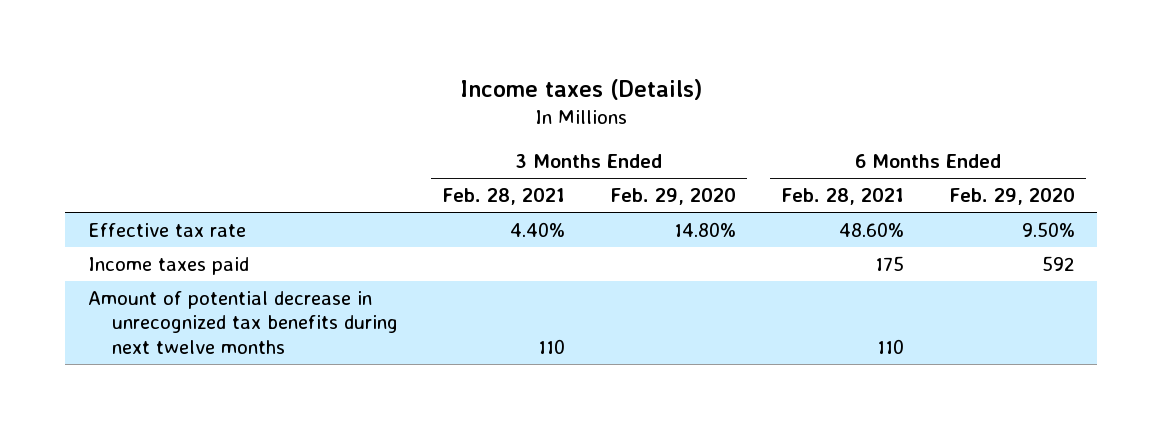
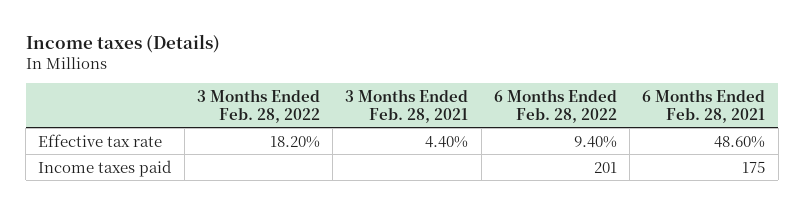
- | 3 Months Ended Feb. 28, 2021 | 3 Months Ended Feb. 29, 2020 | 6 Months Ended Feb. 28, 2021 | 6 Months Ended Feb. 29, 2020
+ | 3 Months Ended Feb. 28, 2022 | 3 Months Ended Feb. 28, 2021 | 6 Months Ended Feb. 28, 2022 | 6 Months Ended Feb. 28, 2021
- Amount of potential decrease in unrecognized tax benefits during next twelve months | 110 | | 110 |

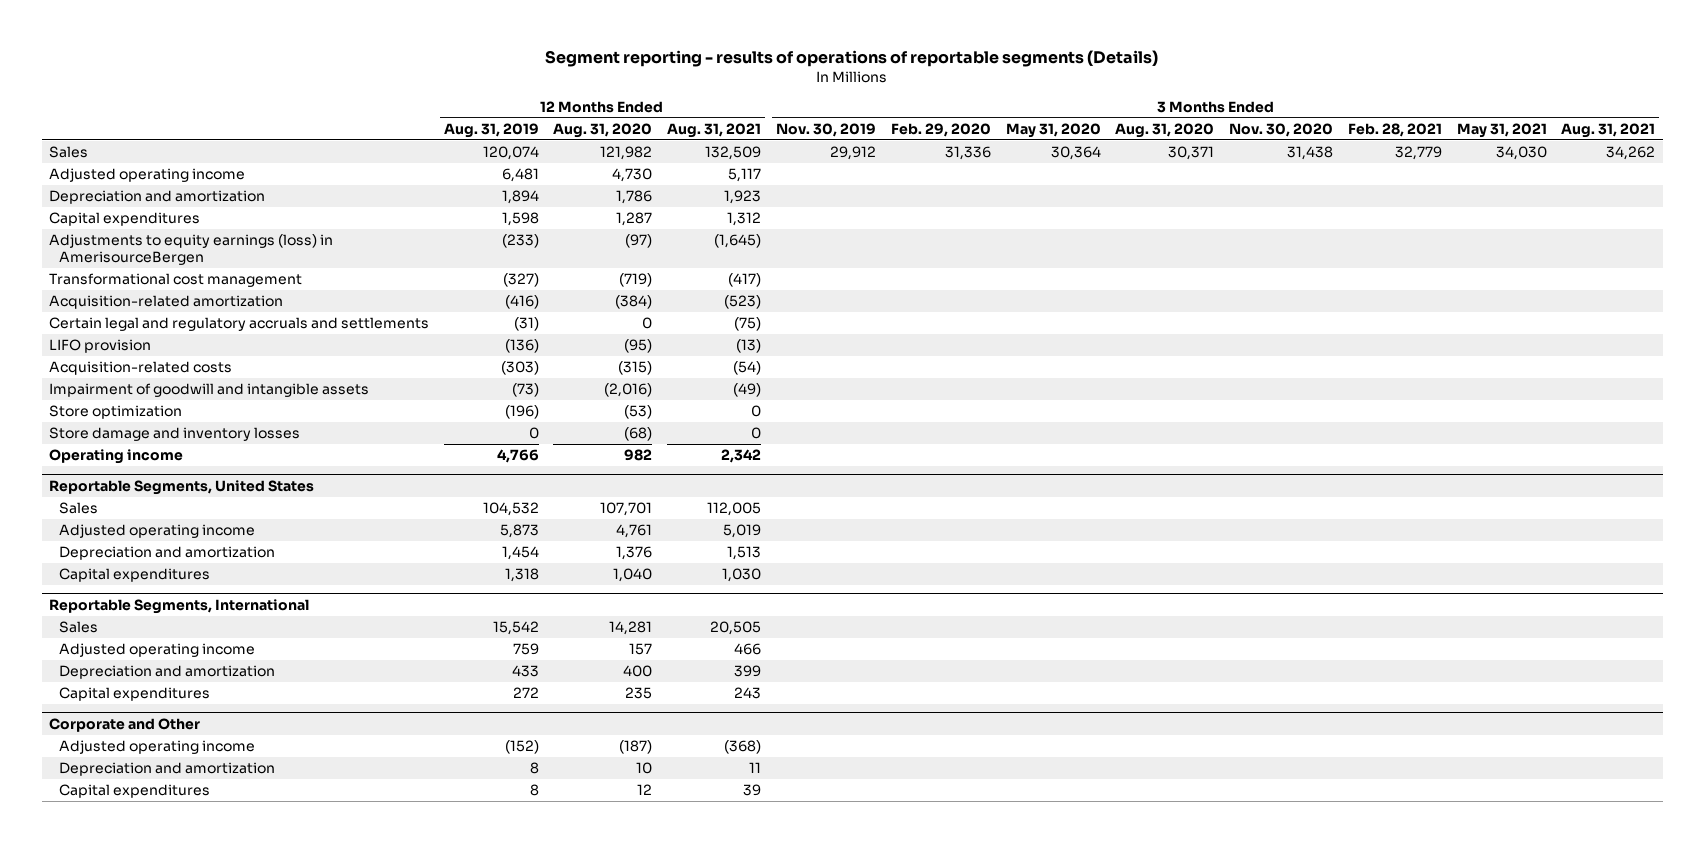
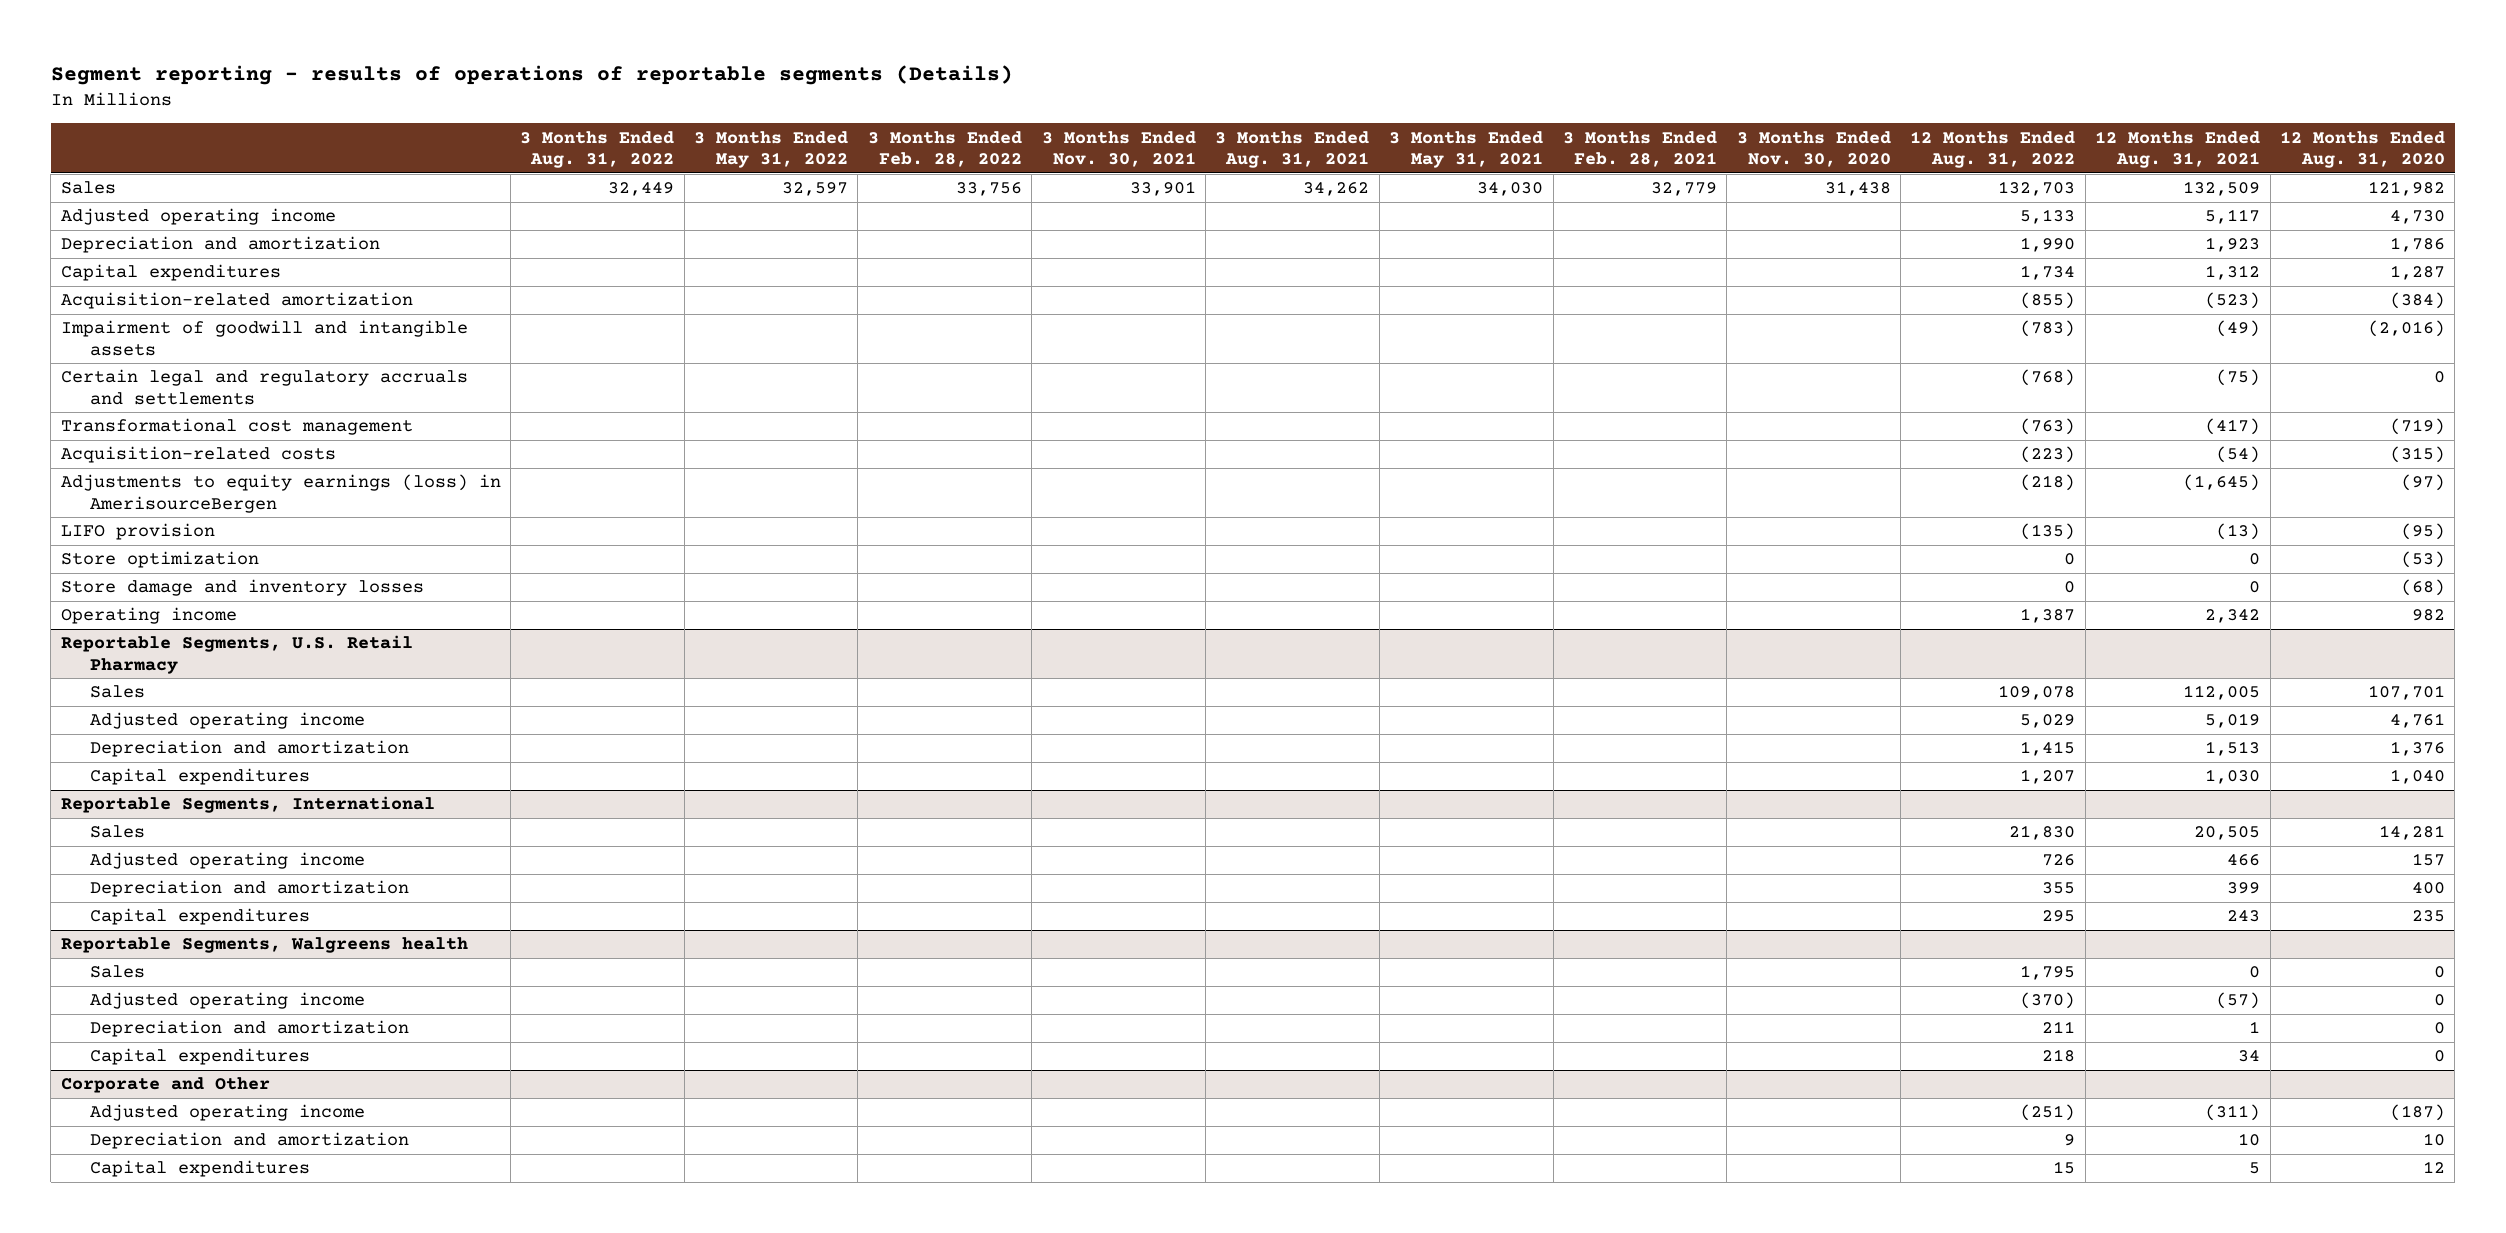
- | 12 Months Ended Aug. 31, 2019 | 12 Months Ended Aug. 31, 2020 | 12 Months Ended Aug. 31, 2021 | 3 Months Ended Nov. 30, 2019 | 3 Months Ended Feb. 29, 2020 | 3 Months Ended May 31, 2020 | 3 Months Ended Aug. 31, 2020 | 3 Months Ended Nov. 30, 2020 | 3 Months Ended Feb. 28, 2021 | 3 Months Ended May 31, 2021 | 3 Months Ended Aug. 31, 2021
+ | 3 Months Ended Aug. 31, 2022 | 3 Months Ended May 31, 2022 | 3 Months Ended Feb. 28, 2022 | 3 Months Ended Nov. 30, 2021 | 3 Months Ended Aug. 31, 2021 | 3 Months Ended May 31, 2021 | 3 Months Ended Feb. 28, 2021 | 3 Months Ended Nov. 30, 2020 | 12 Months Ended Aug. 31, 2022 | 12 Months Ended Aug. 31, 2021 | 12 Months Ended Aug. 31, 2020
moved up: Impairment of goodwill and intangible assets | | | | | | | | | (783) | (49) | (2,016)
moved down: Transformational cost management | | | | | | | | | (763) | (417) | (719)
moved down: Adjustments to equity earnings (loss) in AmerisourceBergen | | | | | | | | | (218) | (1,645) | (97)
moved down: LIFO provision | | | | | | | | | (135) | (13) | (95)
- Reportable Segments, United States
+ Reportable Segments, U.S. Retail Pharmacy
+ Reportable Segments, Walgreens health
+ Sales | | | | | | | | | 1,795 | 0 | 0
+ Adjusted operating income | | | | | | | | | (370) | (57) | 0
+ Depreciation and amortization | | | | | | | | | 211 | 1 | 0
+ Capital expenditures | | | | | | | | | 218 | 34 | 0
@ Corporate and Other
- Adjusted operating income | (152) | (187) | (368) | | | | | | | |
- Depreciation and amortization | 8 | 10 | 11 | | | | | | | |
- Capital expenditures | 8 | 12 | 39 | | | | | | | |
+ Adjusted operating income | | | | | | | | | (251) | (311) | (187)
+ Depreciation and amortization | | | | | | | | | 9 | 10 | 10
+ Capital expenditures | | | | | | | | | 15 | 5 | 12

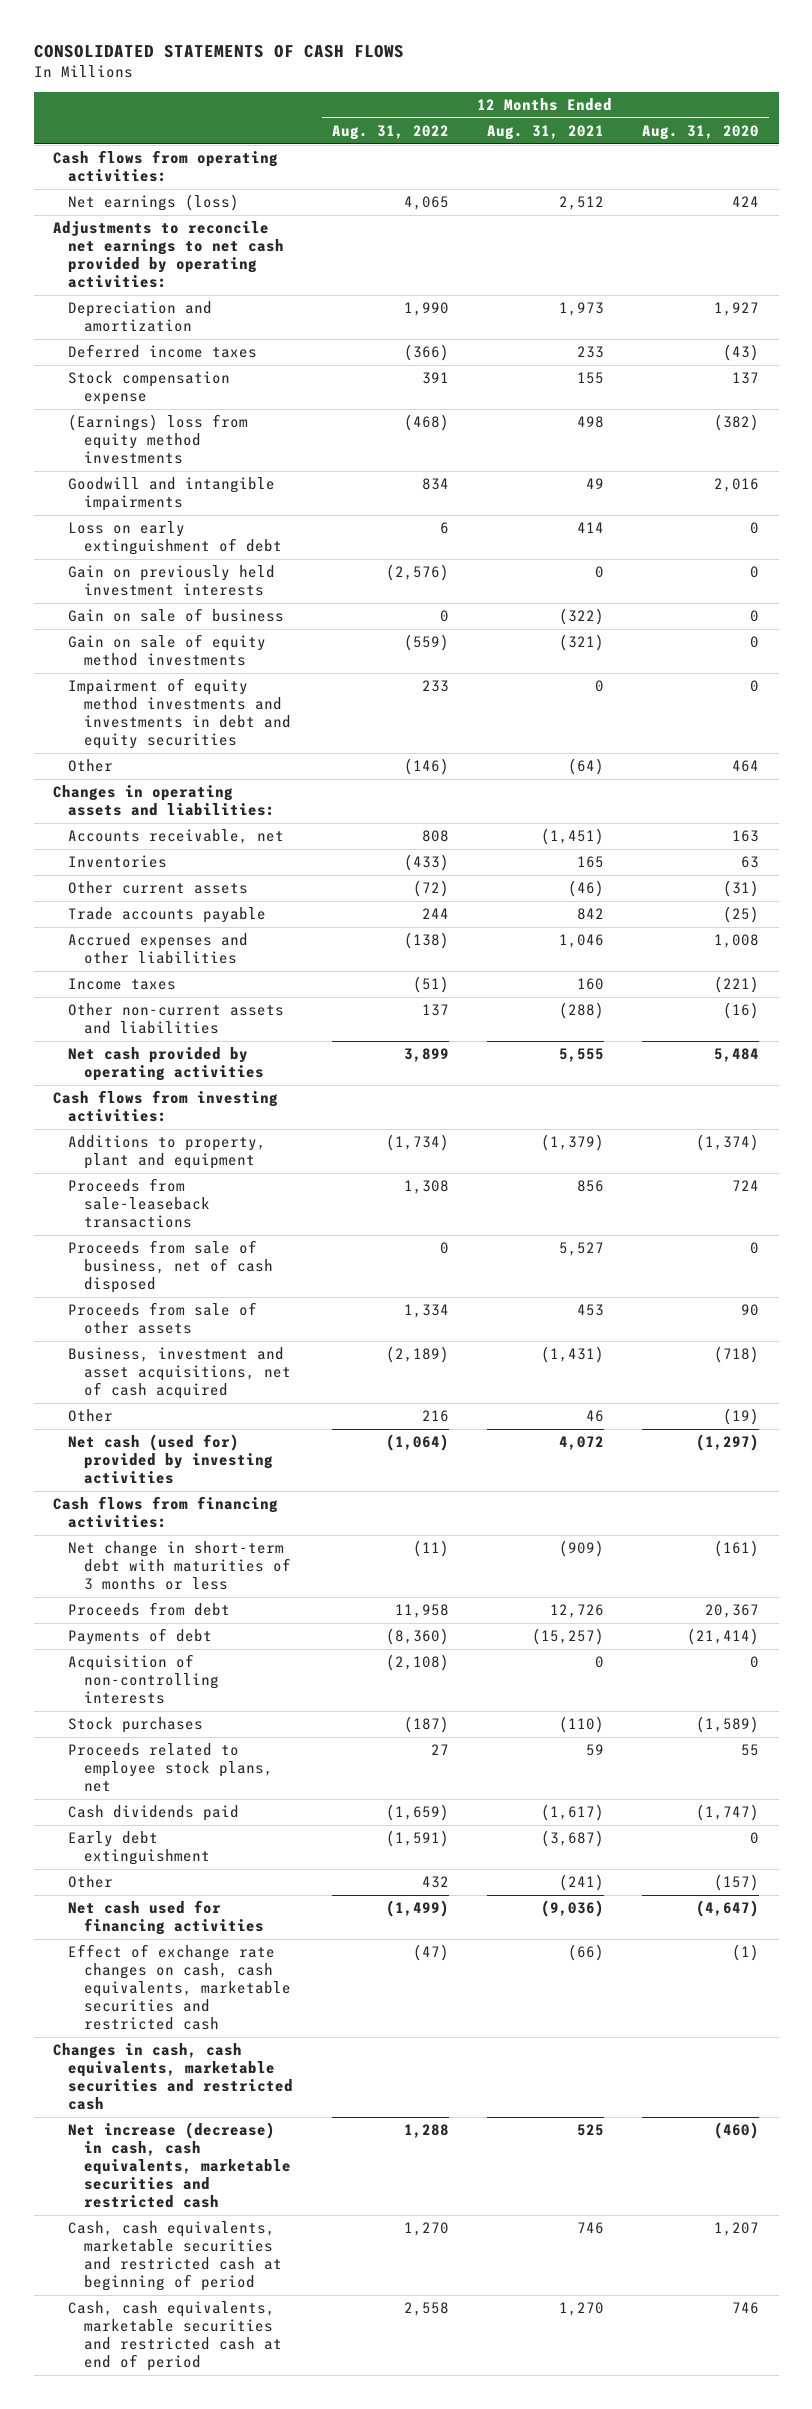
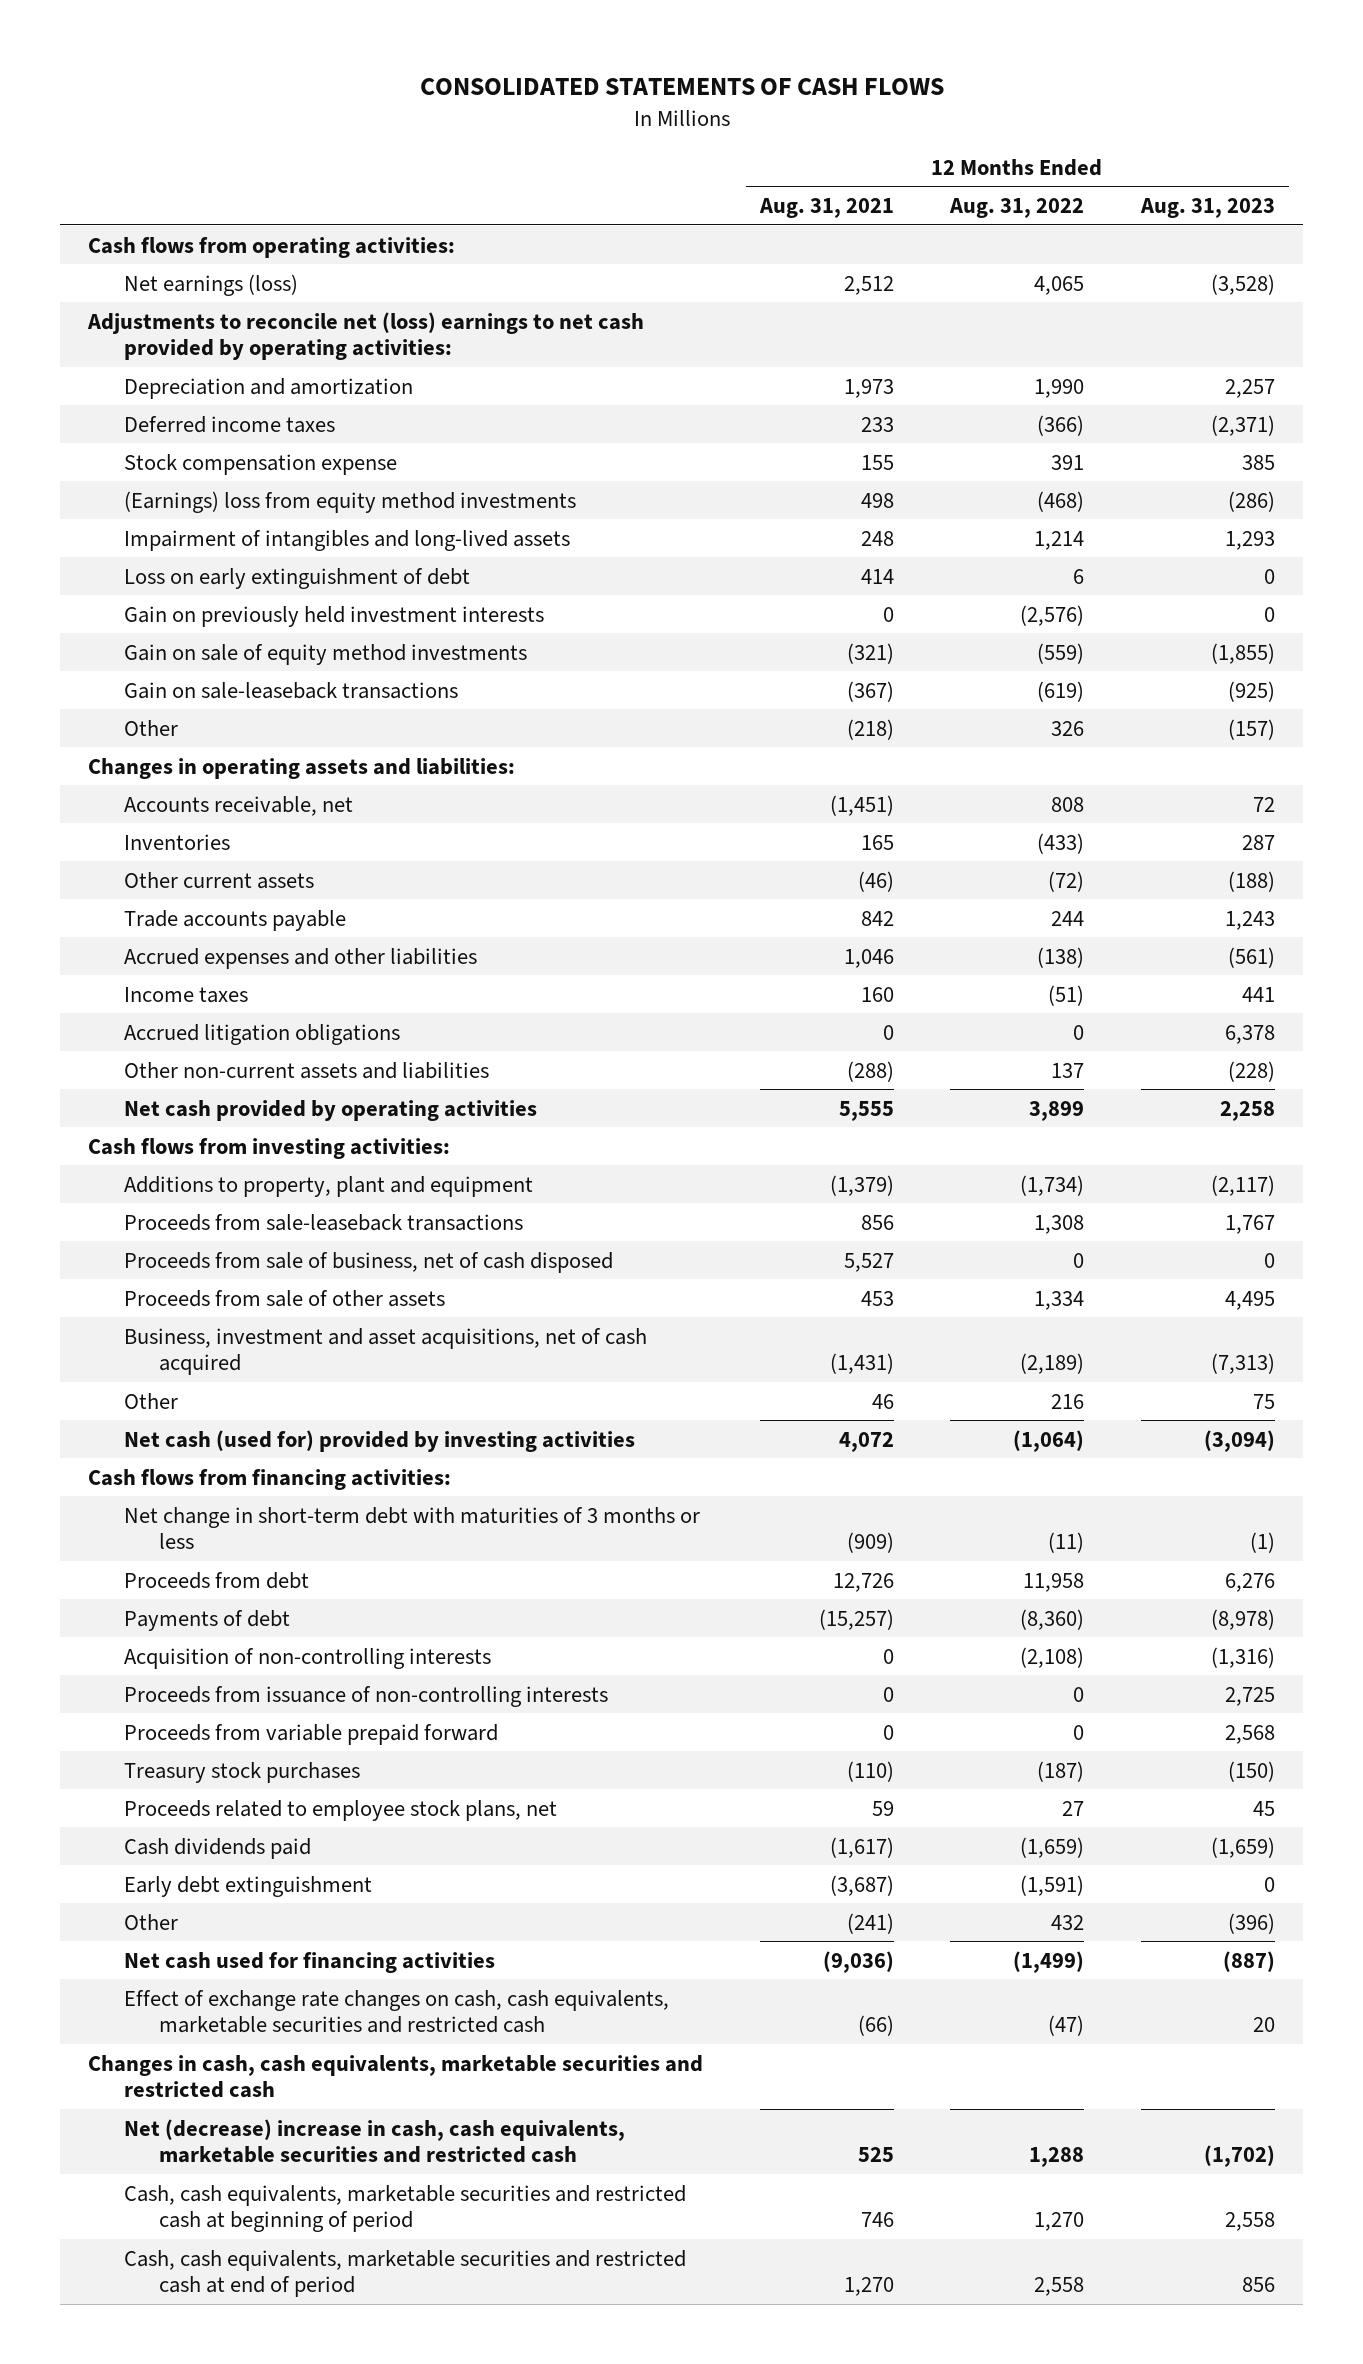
- | 12 Months Ended Aug. 31, 2022 | 12 Months Ended Aug. 31, 2021 | 12 Months Ended Aug. 31, 2020
+ | 12 Months Ended Aug. 31, 2021 | 12 Months Ended Aug. 31, 2022 | 12 Months Ended Aug. 31, 2023
- Adjustments to reconcile net earnings to net cash provided by operating activities:
+ Adjustments to reconcile net (loss) earnings to net cash provided by operating activities:
- Goodwill and intangible impairments | 834 | 49 | 2,016
+ Impairment of intangibles and long-lived assets | 248 | 1,214 | 1,293
- Gain on sale of business | 0 | (322) | 0
- Impairment of equity method investments and investments in debt and equity securities | 233 | 0 | 0
- Other | (146) | (64) | 464
+ Gain on sale-leaseback transactions | (367) | (619) | (925)
+ Other | (218) | 326 | (157)
+ Accrued litigation obligations | 0 | 0 | 6,378
- Stock purchases | (187) | (110) | (1,589)
+ Proceeds from issuance of non-controlling interests | 0 | 0 | 2,725
+ Proceeds from variable prepaid forward | 0 | 0 | 2,568
+ Treasury stock purchases | (110) | (187) | (150)
- Net increase (decrease) in cash, cash equivalents, marketable securities and restricted cash | 1,288 | 525 | (460)
+ Net (decrease) increase in cash, cash equivalents, marketable securities and restricted cash | 525 | 1,288 | (1,702)

